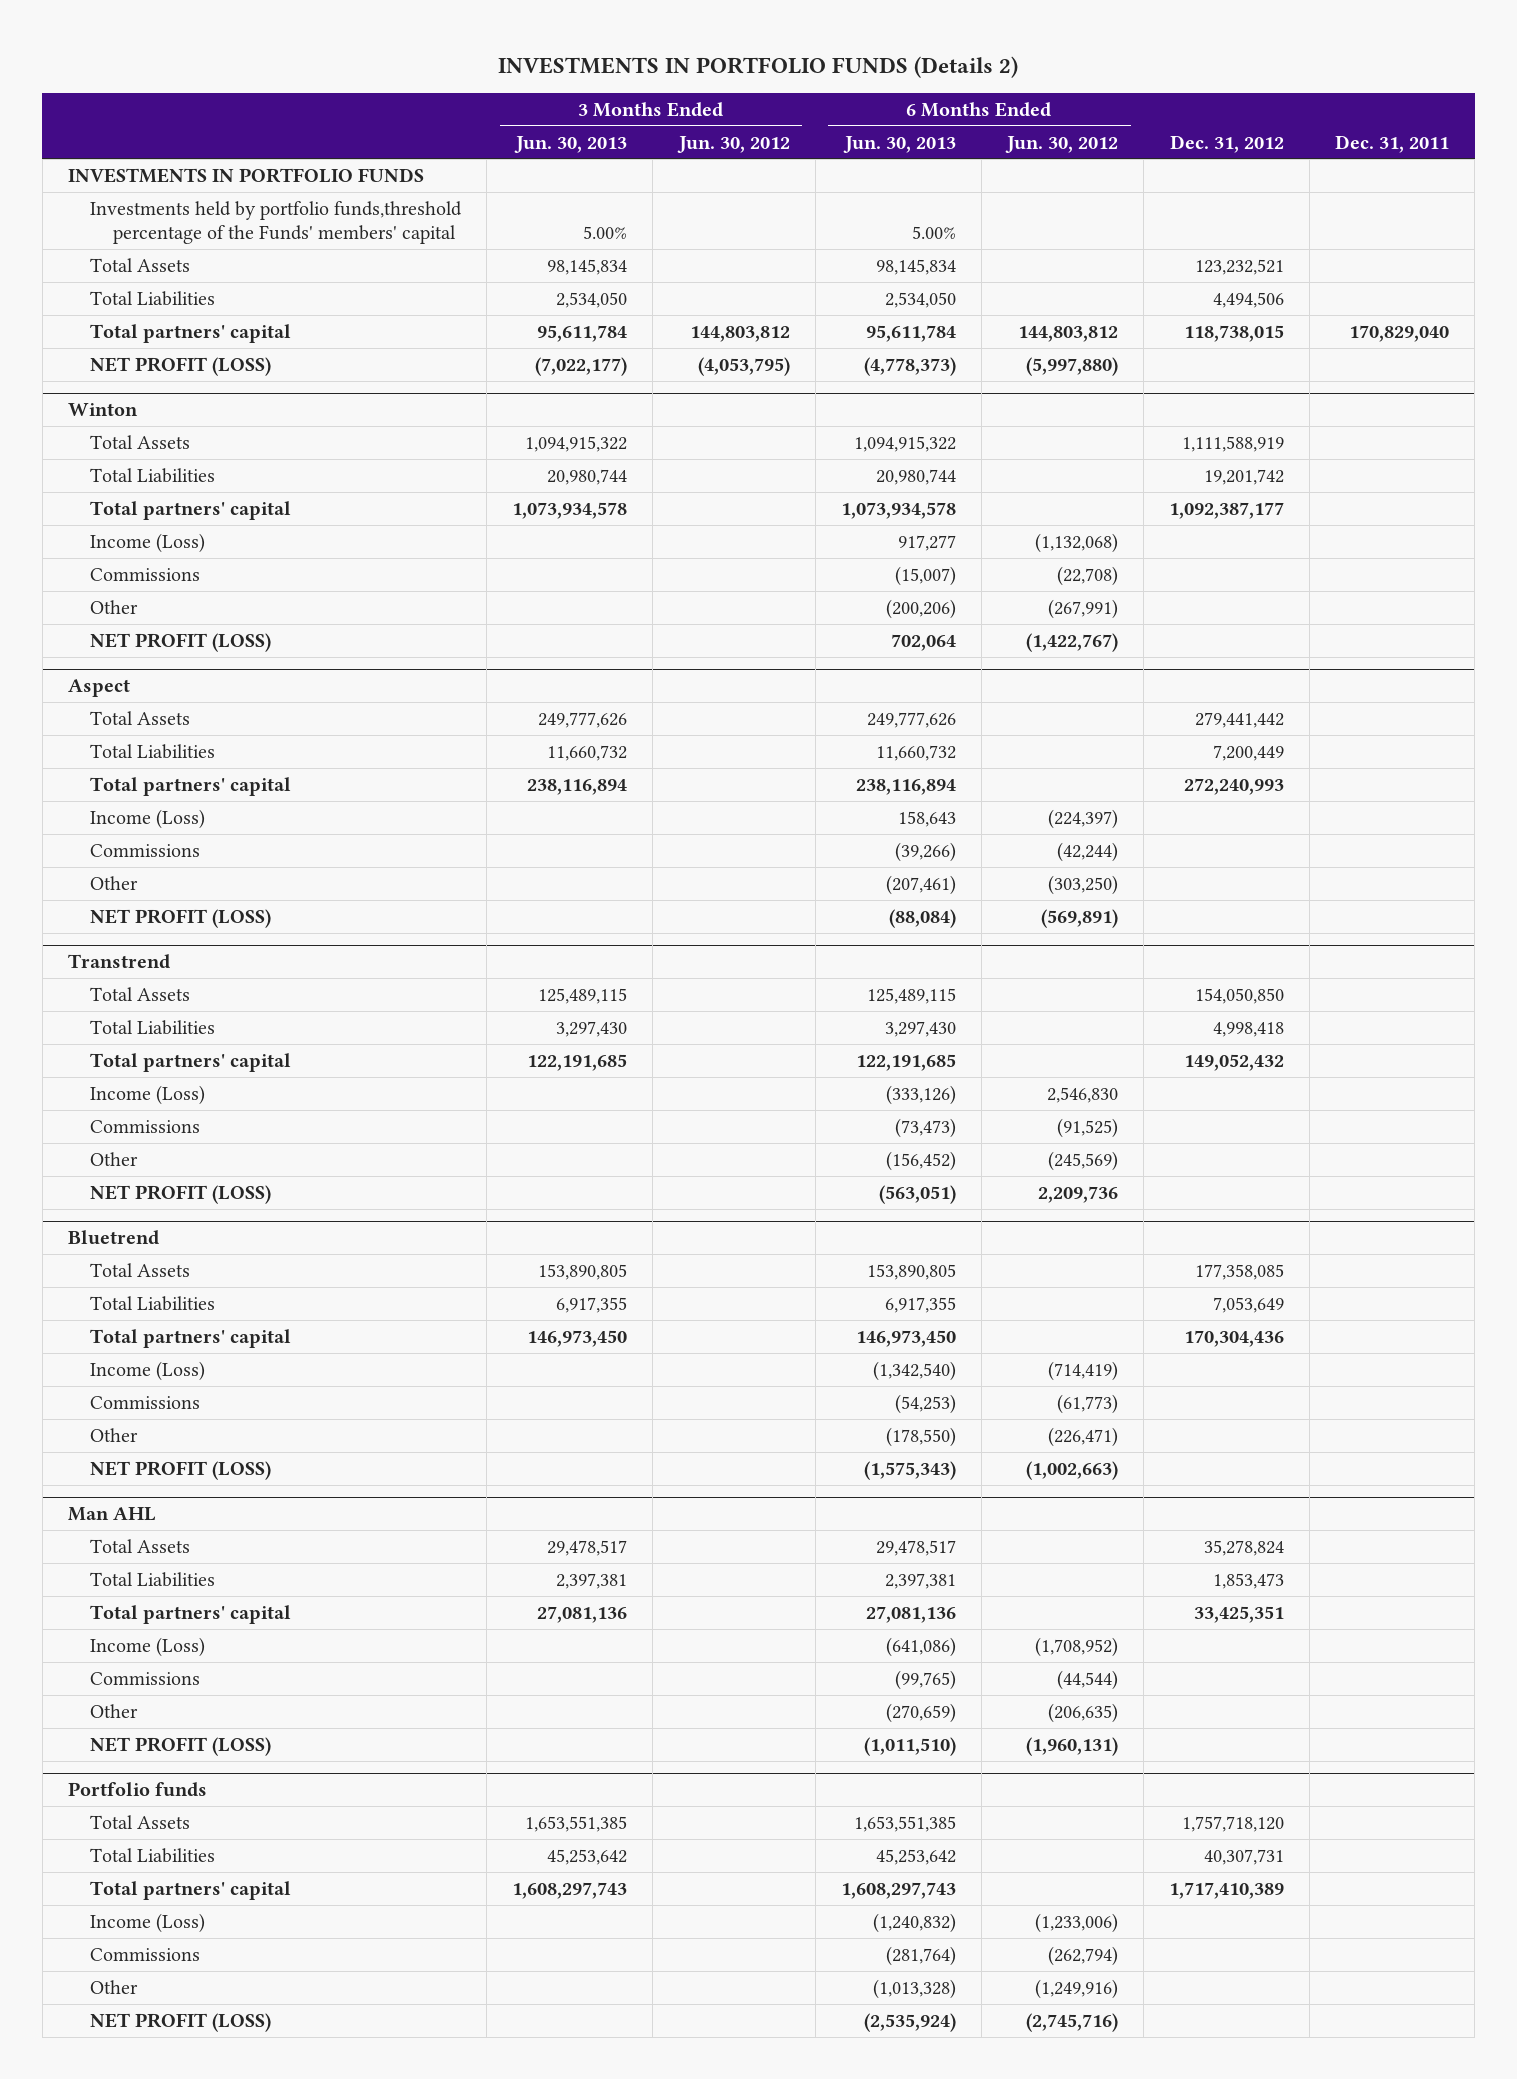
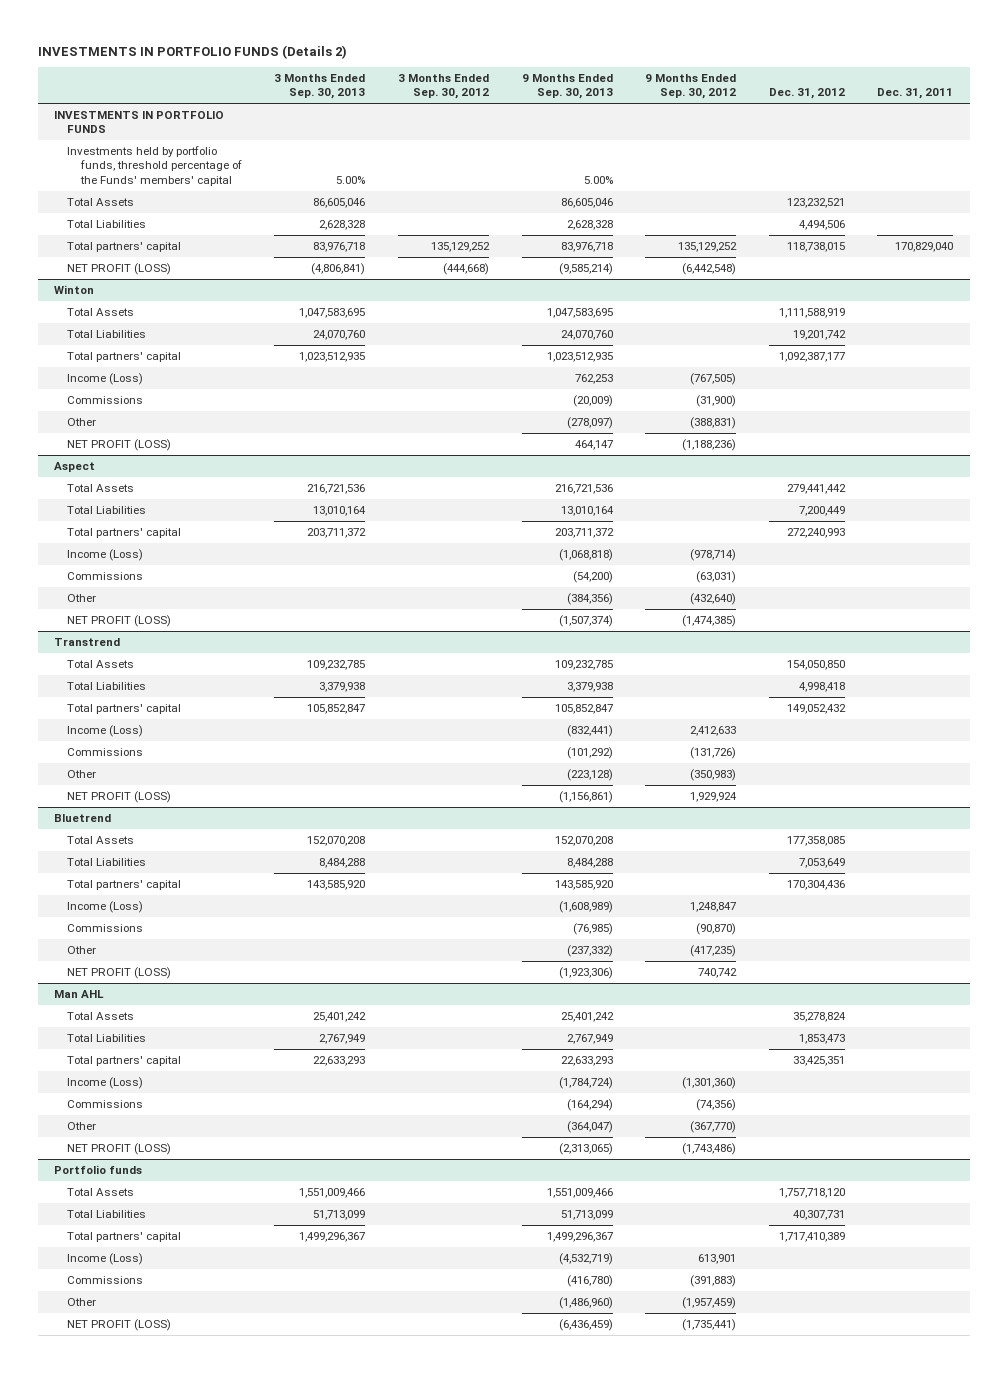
- | 3 Months Ended Jun. 30, 2013 | 3 Months Ended Jun. 30, 2012 | 6 Months Ended Jun. 30, 2013 | 6 Months Ended Jun. 30, 2012 | Dec. 31, 2012 | Dec. 31, 2011
+ | 3 Months Ended Sep. 30, 2013 | 3 Months Ended Sep. 30, 2012 | 9 Months Ended Sep. 30, 2013 | 9 Months Ended Sep. 30, 2012 | Dec. 31, 2012 | Dec. 31, 2011
- Investments held by portfolio funds,threshold percentage of the Funds' members' capital | 5.00% | | 5.00% | | |
+ Investments held by portfolio funds, threshold percentage of the Funds' members' capital | 5.00% | | 5.00% | | |

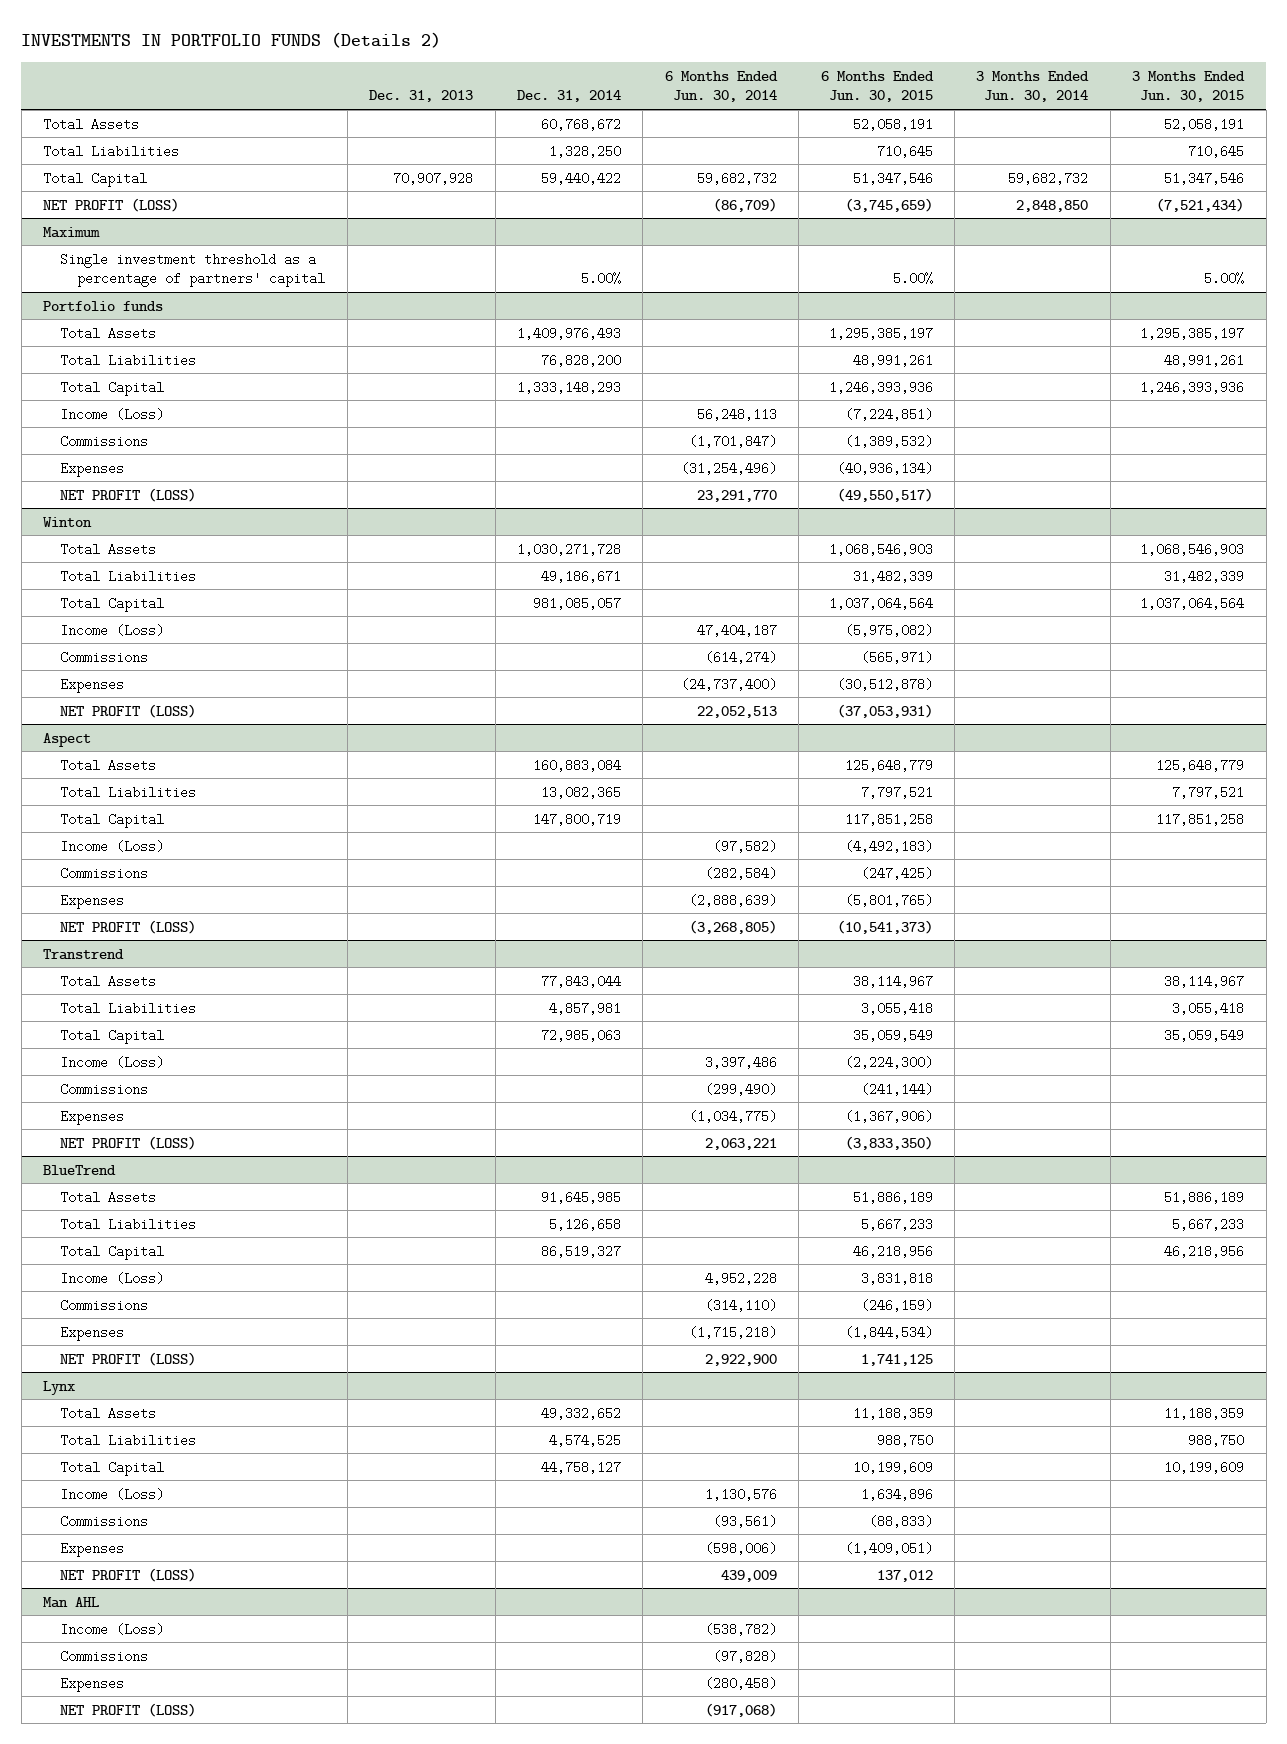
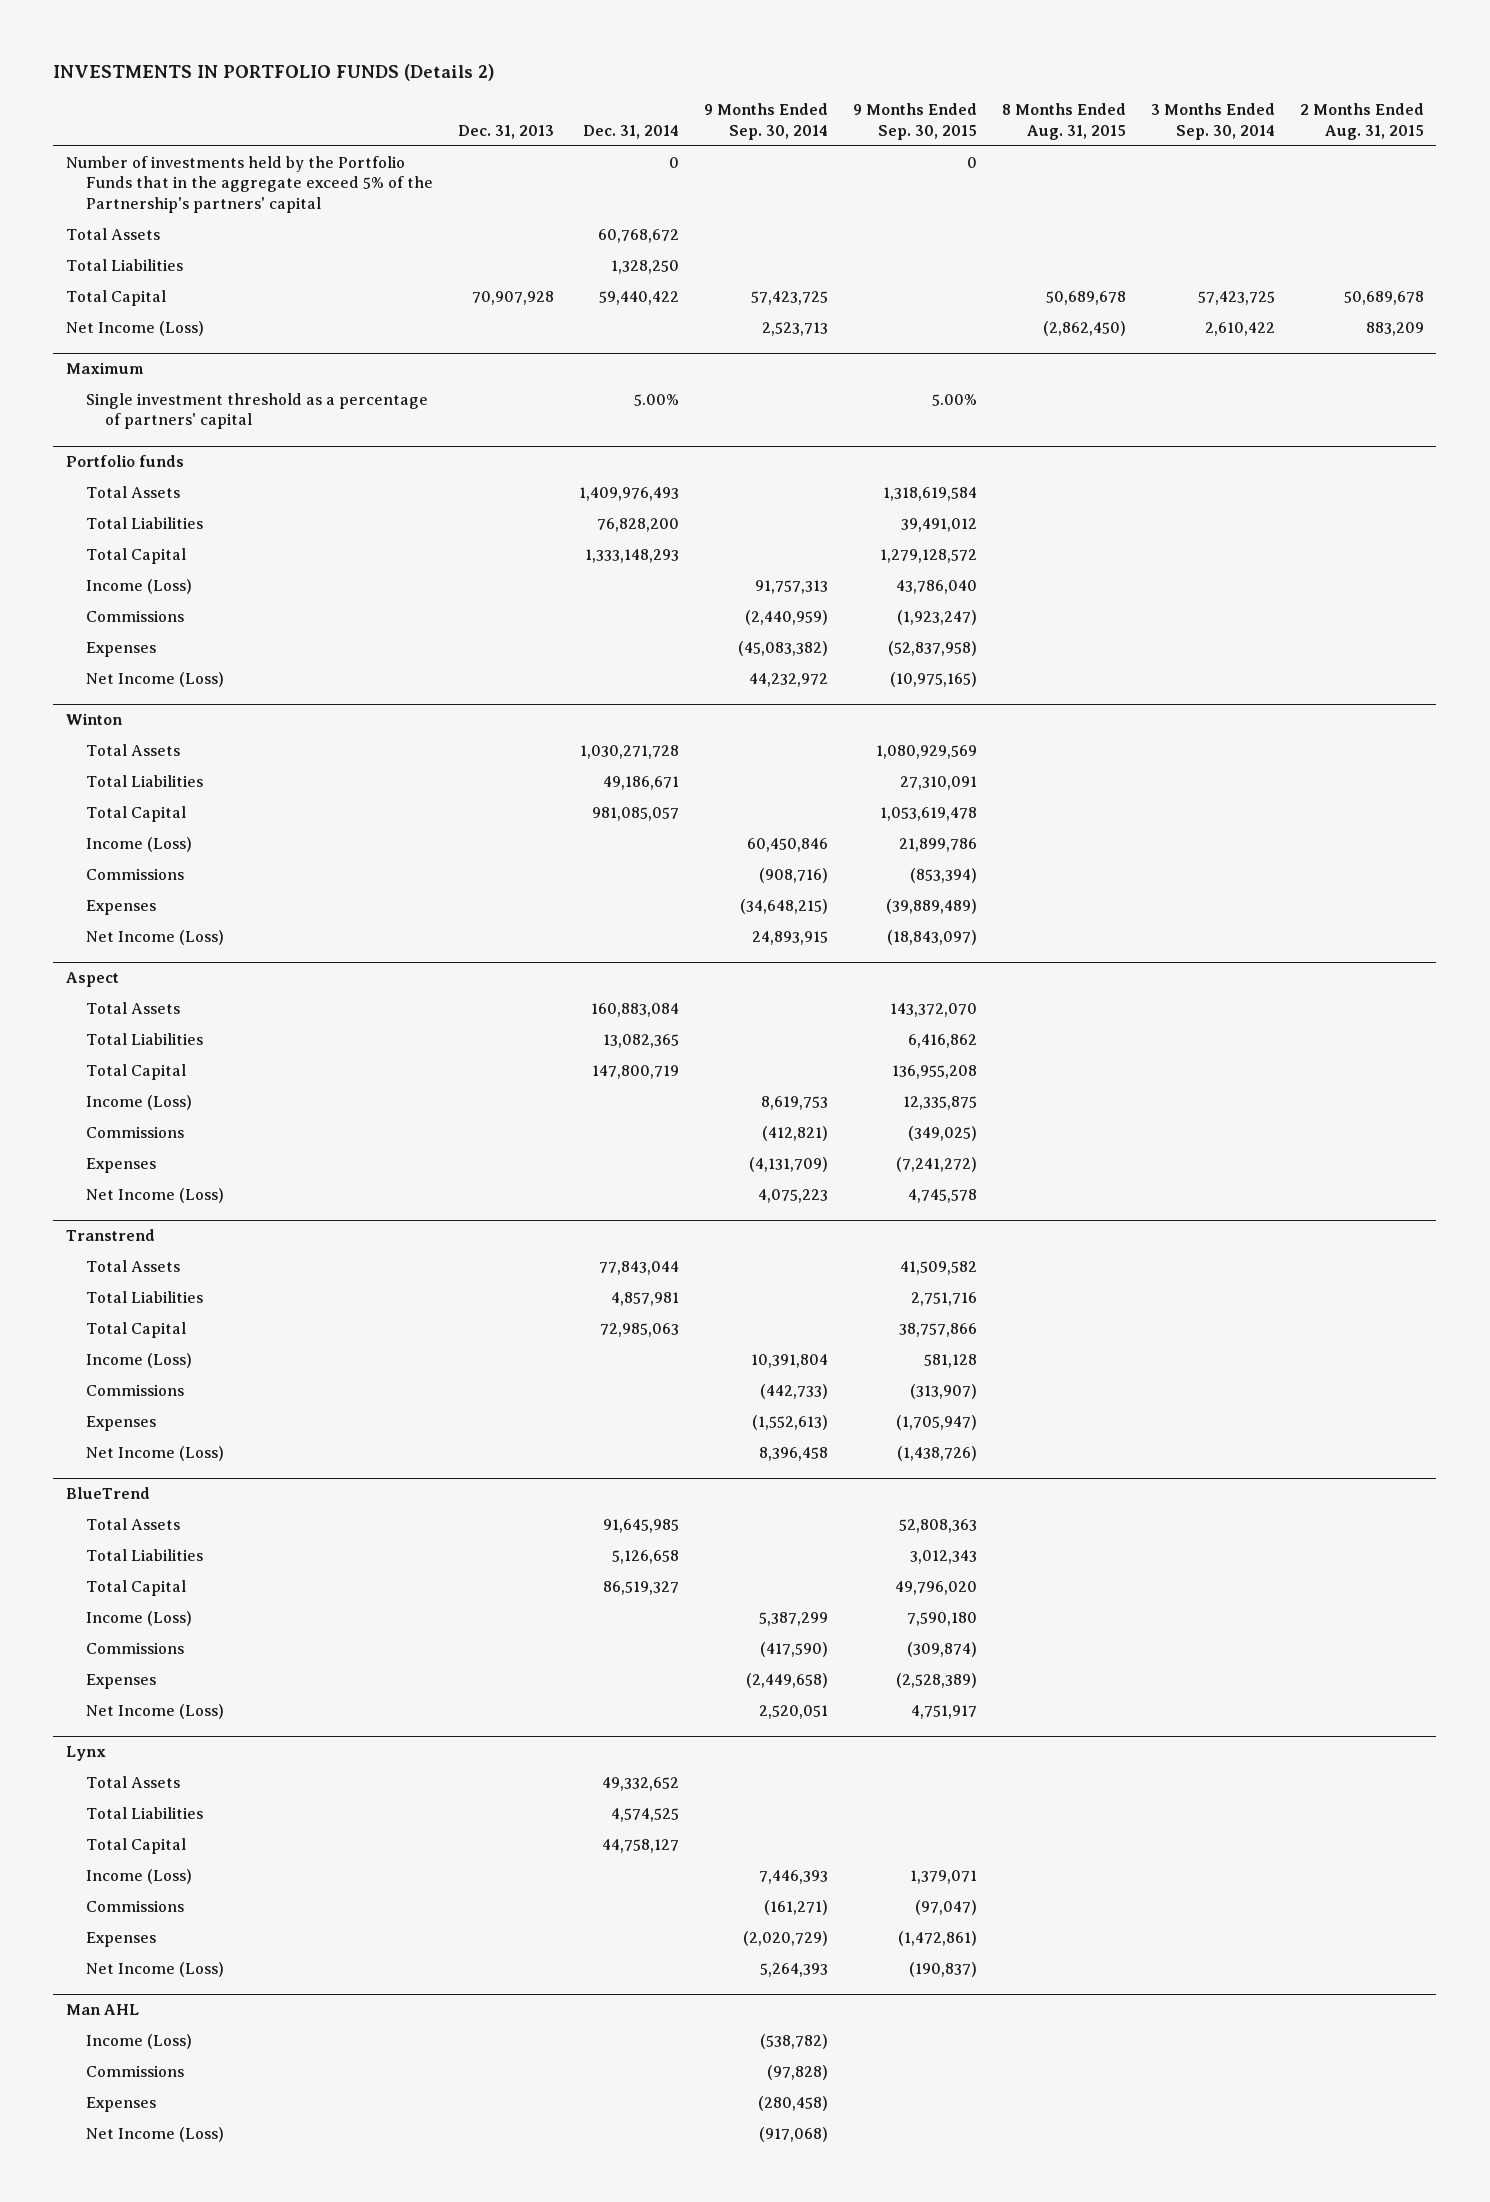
- | Dec. 31, 2013 | Dec. 31, 2014 | 6 Months Ended Jun. 30, 2014 | 6 Months Ended Jun. 30, 2015 | 3 Months Ended Jun. 30, 2014 | 3 Months Ended Jun. 30, 2015
+ | Dec. 31, 2013 | Dec. 31, 2014 | 9 Months Ended Sep. 30, 2014 | 9 Months Ended Sep. 30, 2015 | 8 Months Ended Aug. 31, 2015 | 3 Months Ended Sep. 30, 2014 | 2 Months Ended Aug. 31, 2015
+ Number of investments held by the Portfolio Funds that in the aggregate exceed 5% of the Partnership's partners' capital | | 0 | | 0 | | |
- NET PROFIT (LOSS) | | | (86,709) | (3,745,659) | 2,848,850 | (7,521,434)
+ Net Income (Loss) | | | 2,523,713 | | (2,862,450) | 2,610,422 | 883,209
@ Portfolio funds
- NET PROFIT (LOSS) | | | 23,291,770 | (49,550,517) | |
+ Net Income (Loss) | | | 44,232,972 | (10,975,165) | | |
@ Winton
- NET PROFIT (LOSS) | | | 22,052,513 | (37,053,931) | |
+ Net Income (Loss) | | | 24,893,915 | (18,843,097) | | |
@ Aspect
- NET PROFIT (LOSS) | | | (3,268,805) | (10,541,373) | |
+ Net Income (Loss) | | | 4,075,223 | 4,745,578 | | |
@ Transtrend
- NET PROFIT (LOSS) | | | 2,063,221 | (3,833,350) | |
+ Net Income (Loss) | | | 8,396,458 | (1,438,726) | | |
@ BlueTrend
- NET PROFIT (LOSS) | | | 2,922,900 | 1,741,125 | |
+ Net Income (Loss) | | | 2,520,051 | 4,751,917 | | |
@ Lynx
- NET PROFIT (LOSS) | | | 439,009 | 137,012 | |
+ Net Income (Loss) | | | 5,264,393 | (190,837) | | |
@ Man AHL
- NET PROFIT (LOSS) | | | (917,068) | | |
+ Net Income (Loss) | | | (917,068) | | | |

